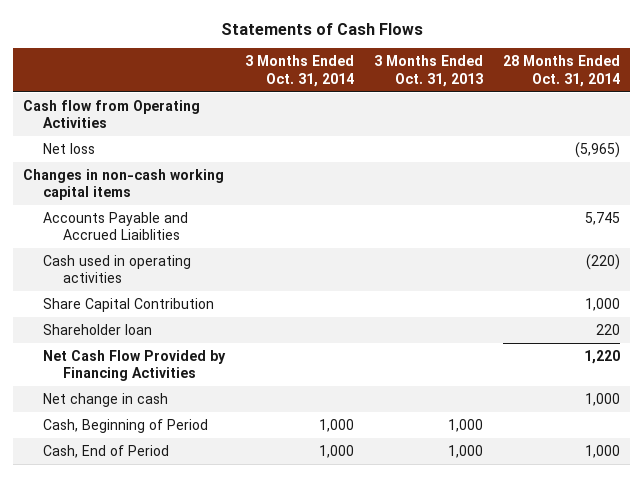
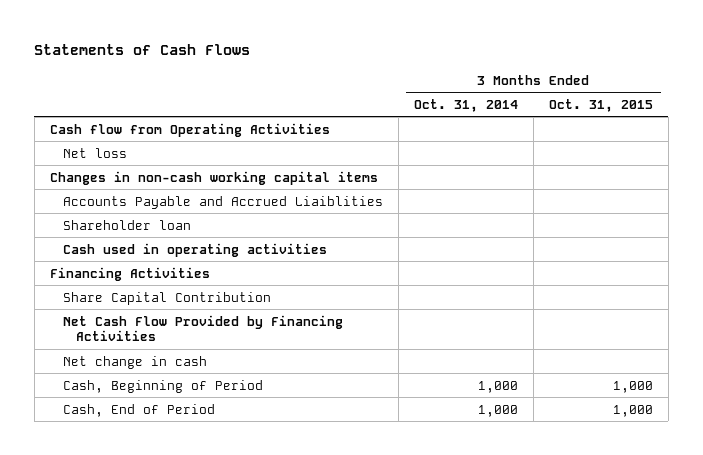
- | 3 Months Ended Oct. 31, 2014 | 3 Months Ended Oct. 31, 2013 | 28 Months Ended Oct. 31, 2014
+ | 3 Months Ended Oct. 31, 2014 | 3 Months Ended Oct. 31, 2015
moved up: Shareholder loan
+ Financing Activities

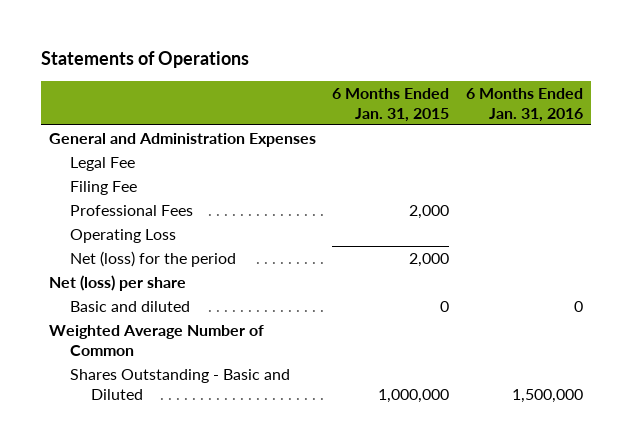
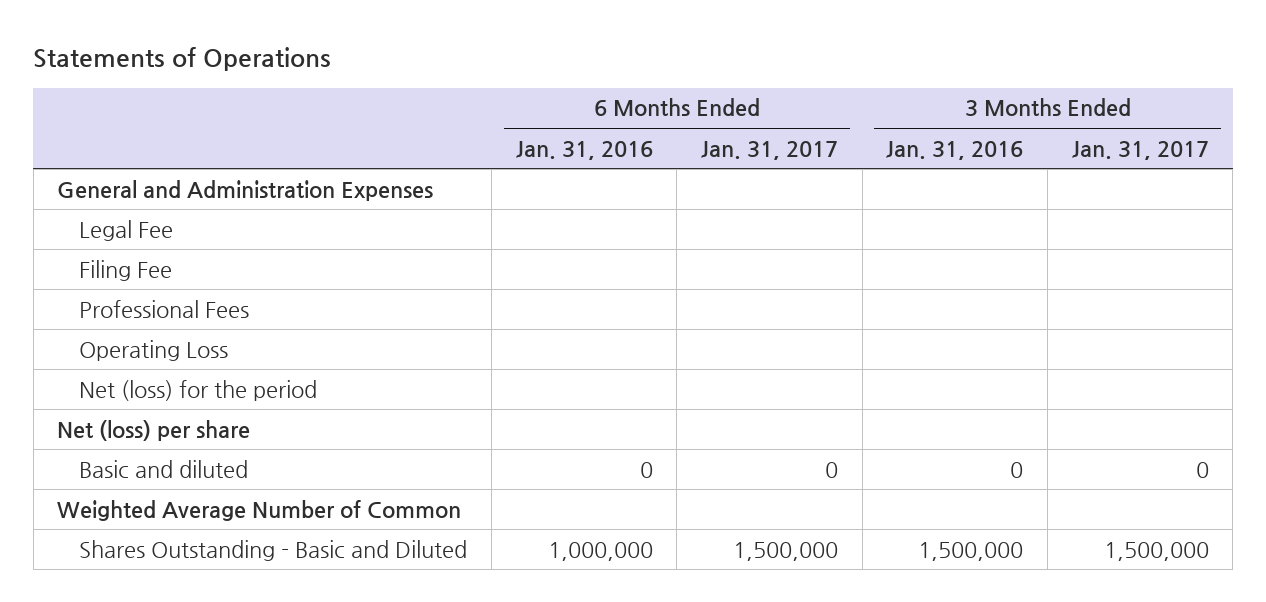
- | 6 Months Ended Jan. 31, 2015 | 6 Months Ended Jan. 31, 2016
+ | 6 Months Ended Jan. 31, 2016 | 6 Months Ended Jan. 31, 2017 | 3 Months Ended Jan. 31, 2016 | 3 Months Ended Jan. 31, 2017
- Shares Outstanding - Basic and Diluted | 1,000,000 | 1,500,000
+ Shares Outstanding - Basic and Diluted | 1,000,000 | 1,500,000 | 1,500,000 | 1,500,000

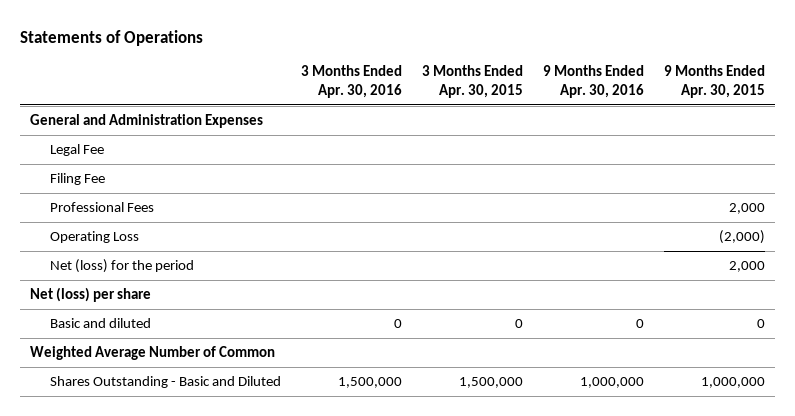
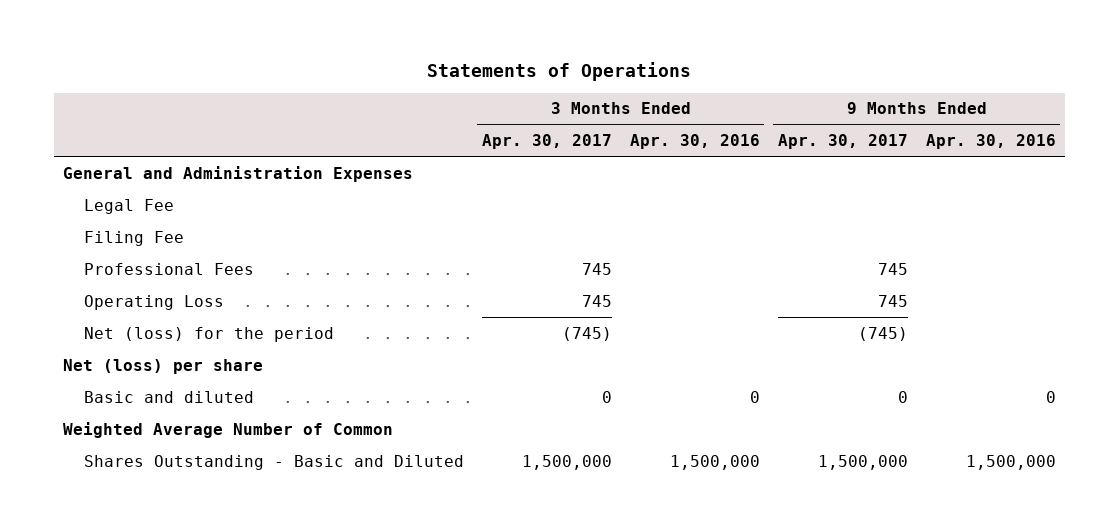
- | 3 Months Ended Apr. 30, 2016 | 3 Months Ended Apr. 30, 2015 | 9 Months Ended Apr. 30, 2016 | 9 Months Ended Apr. 30, 2015
+ | 3 Months Ended Apr. 30, 2017 | 3 Months Ended Apr. 30, 2016 | 9 Months Ended Apr. 30, 2017 | 9 Months Ended Apr. 30, 2016
- Shares Outstanding - Basic and Diluted | 1,500,000 | 1,500,000 | 1,000,000 | 1,000,000
+ Shares Outstanding - Basic and Diluted | 1,500,000 | 1,500,000 | 1,500,000 | 1,500,000

